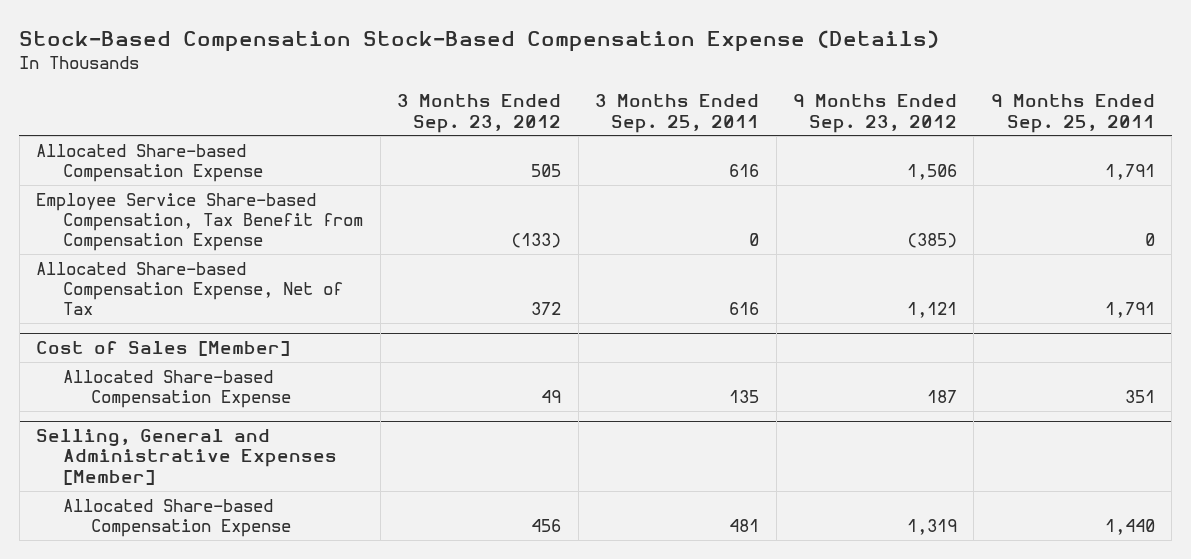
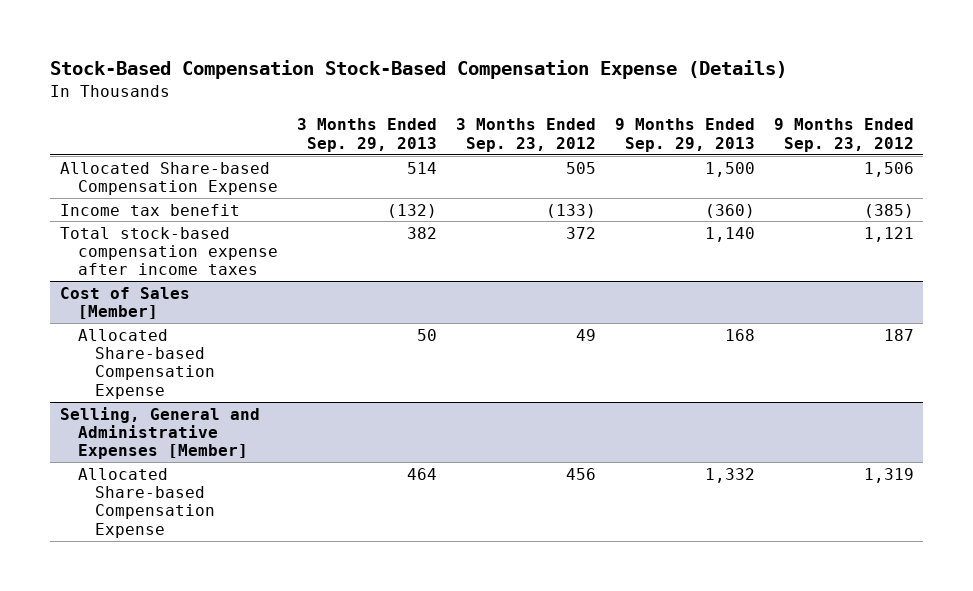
- | 3 Months Ended Sep. 23, 2012 | 3 Months Ended Sep. 25, 2011 | 9 Months Ended Sep. 23, 2012 | 9 Months Ended Sep. 25, 2011
+ | 3 Months Ended Sep. 29, 2013 | 3 Months Ended Sep. 23, 2012 | 9 Months Ended Sep. 29, 2013 | 9 Months Ended Sep. 23, 2012
- Employee Service Share-based Compensation, Tax Benefit from Compensation Expense | (133) | 0 | (385) | 0
- Allocated Share-based Compensation Expense, Net of Tax | 372 | 616 | 1,121 | 1,791
+ Income tax benefit | (132) | (133) | (360) | (385)
+ Total stock-based compensation expense after income taxes | 382 | 372 | 1,140 | 1,121

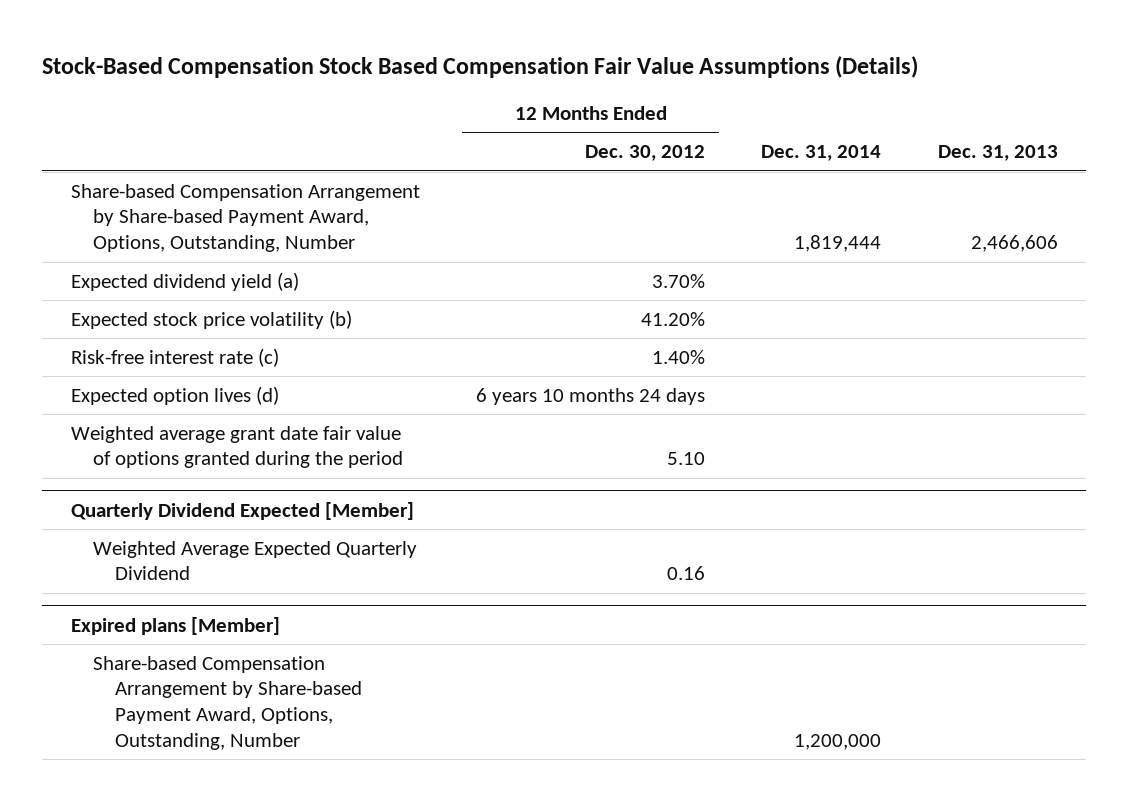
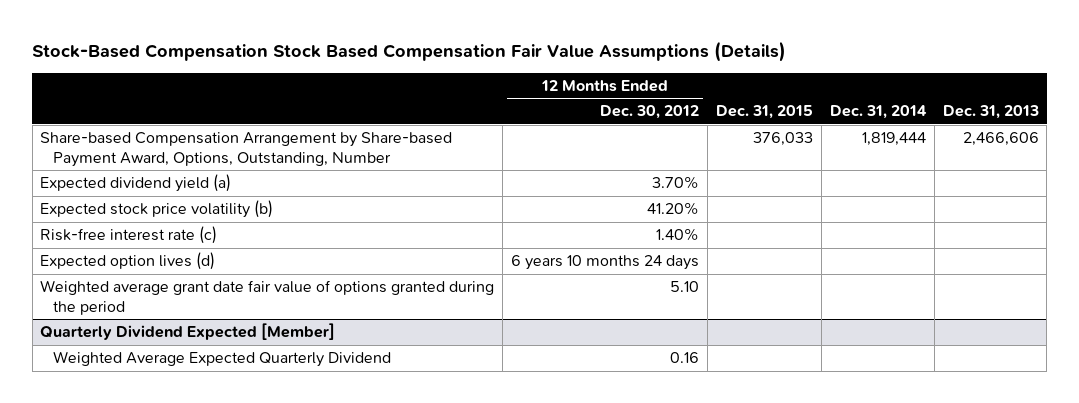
- | 12 Months Ended Dec. 30, 2012 | Dec. 31, 2014 | Dec. 31, 2013
+ | 12 Months Ended Dec. 30, 2012 | Dec. 31, 2015 | Dec. 31, 2014 | Dec. 31, 2013
- Expired plans [Member]
- Share-based Compensation Arrangement by Share-based Payment Award, Options, Outstanding, Number | | 1,200,000 |

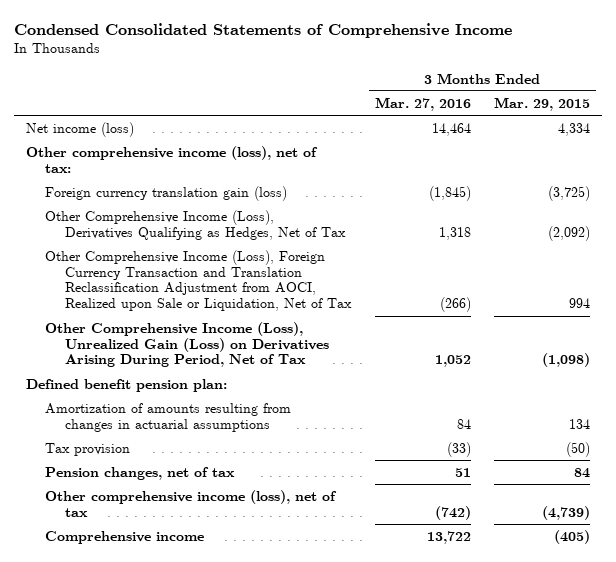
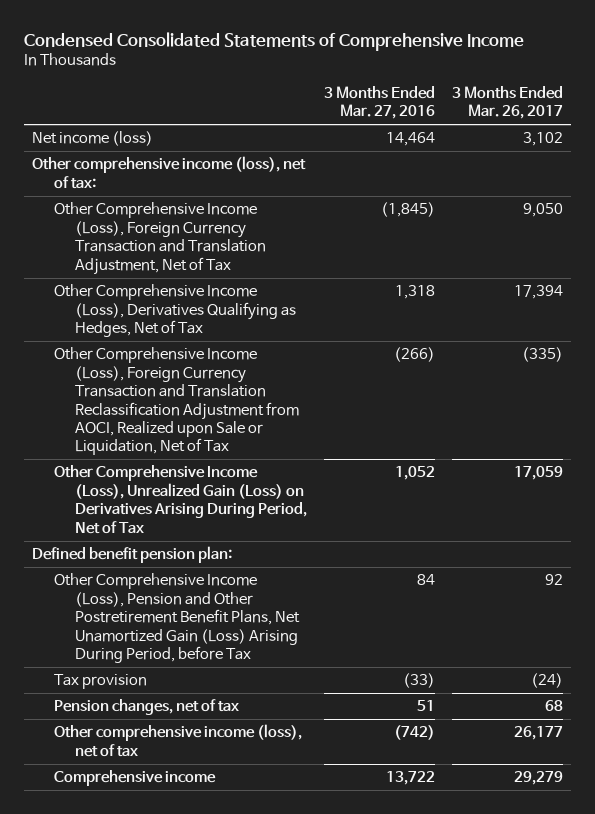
- | 3 Months Ended Mar. 27, 2016 | 3 Months Ended Mar. 29, 2015
+ | 3 Months Ended Mar. 27, 2016 | 3 Months Ended Mar. 26, 2017
- Foreign currency translation gain (loss) | (1,845) | (3,725)
+ Other Comprehensive Income (Loss), Foreign Currency Transaction and Translation Adjustment, Net of Tax | (1,845) | 9,050
- Amortization of amounts resulting from changes in actuarial assumptions | 84 | 134
+ Other Comprehensive Income (Loss), Pension and Other Postretirement Benefit Plans, Net Unamortized Gain (Loss) Arising During Period, before Tax | 84 | 92

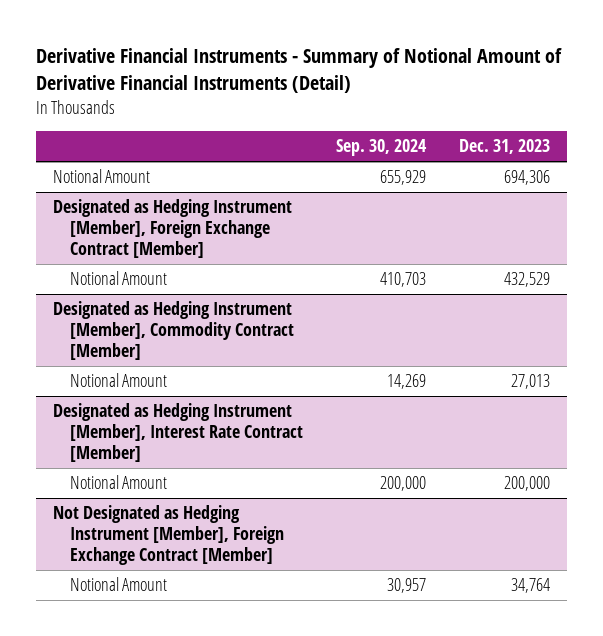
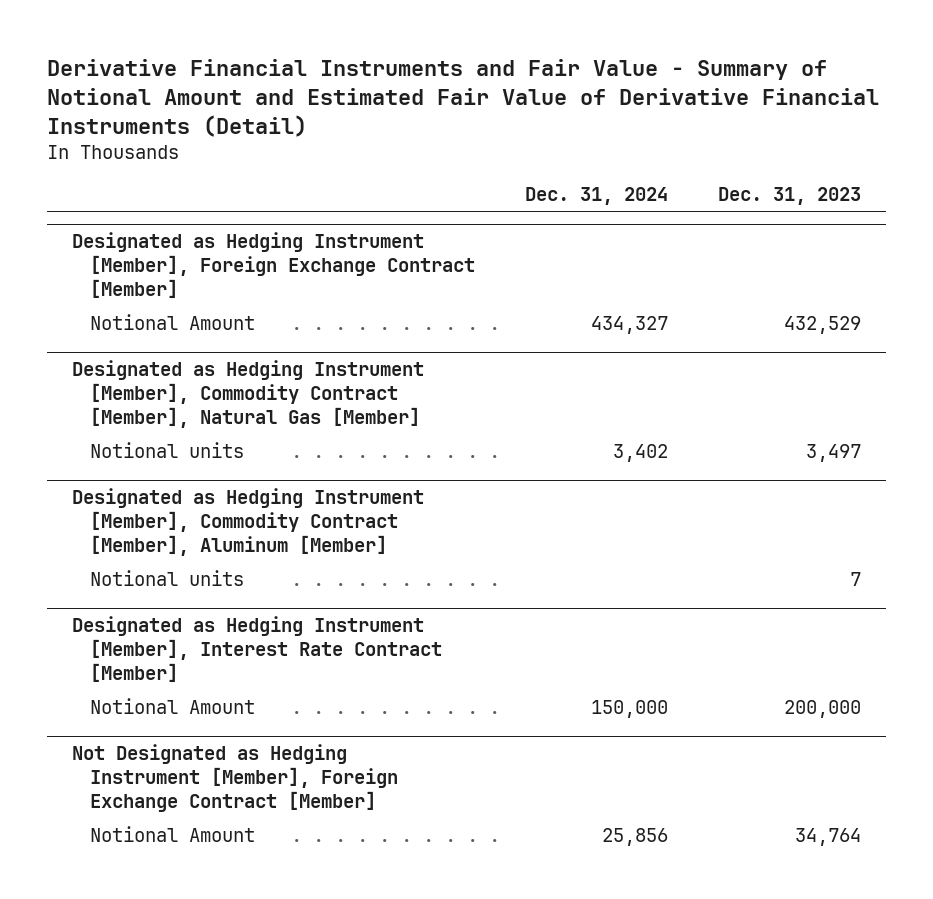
- Derivative Financial Instruments - Summary of Notional Amount of Derivative Financial Instruments (Detail)
+ Derivative Financial Instruments and Fair Value - Summary of Notional Amount and Estimated Fair Value of Derivative Financial Instruments (Detail)
- | Sep. 30, 2024 | Dec. 31, 2023
+ | Dec. 31, 2024 | Dec. 31, 2023
- Notional Amount | 655,929 | 694,306
- Designated as Hedging Instrument [Member], Commodity Contract [Member]
- Notional Amount | 14,269 | 27,013
+ Designated as Hedging Instrument [Member], Commodity Contract [Member], Natural Gas [Member]
+ Notional units | 3,402 | 3,497
+ Designated as Hedging Instrument [Member], Commodity Contract [Member], Aluminum [Member]
+ Notional units | | 7

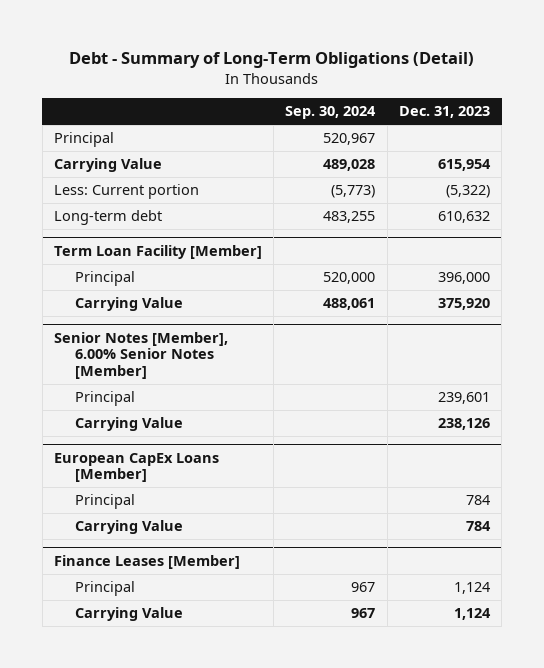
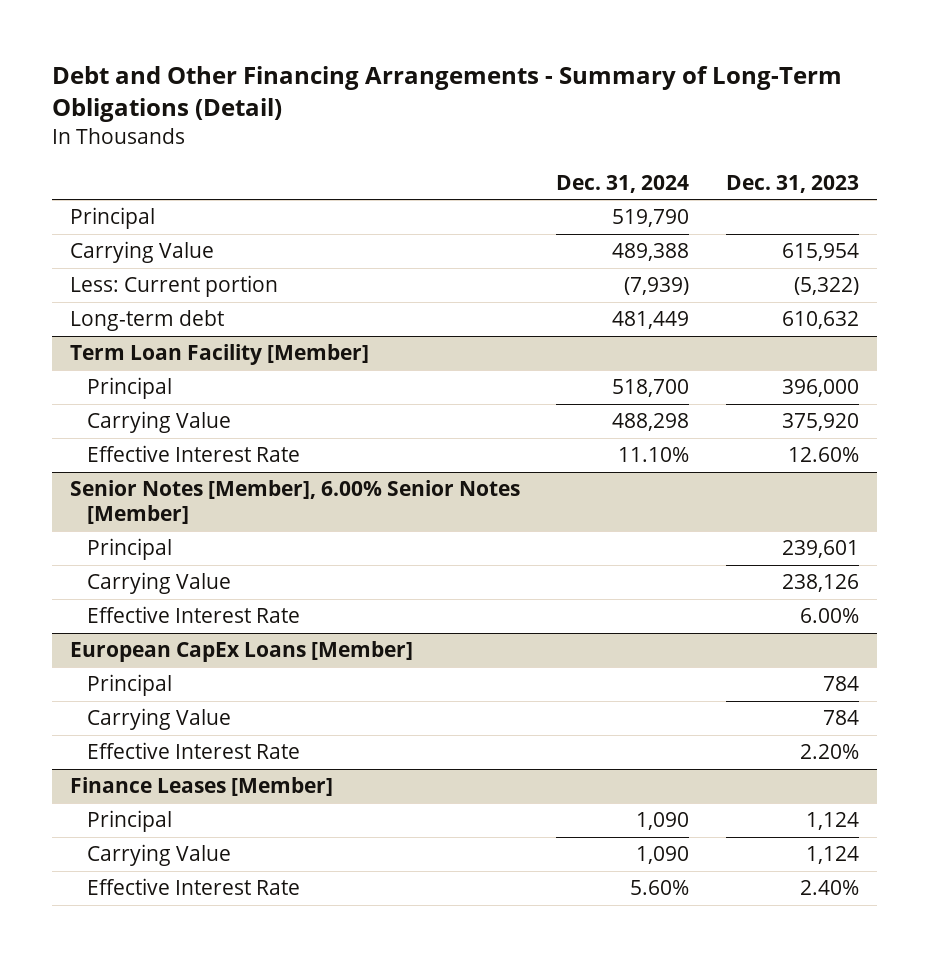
- Debt - Summary of Long-Term Obligations (Detail)
+ Debt and Other Financing Arrangements - Summary of Long-Term Obligations (Detail)
- | Sep. 30, 2024 | Dec. 31, 2023
+ | Dec. 31, 2024 | Dec. 31, 2023
@ Term Loan Facility [Member]
+ Effective Interest Rate | 11.10% | 12.60%
@ Senior Notes [Member], 6.00% Senior Notes [Member]
+ Effective Interest Rate | | 6.00%
@ European CapEx Loans [Member]
+ Effective Interest Rate | | 2.20%
@ Finance Leases [Member]
+ Effective Interest Rate | 5.60% | 2.40%

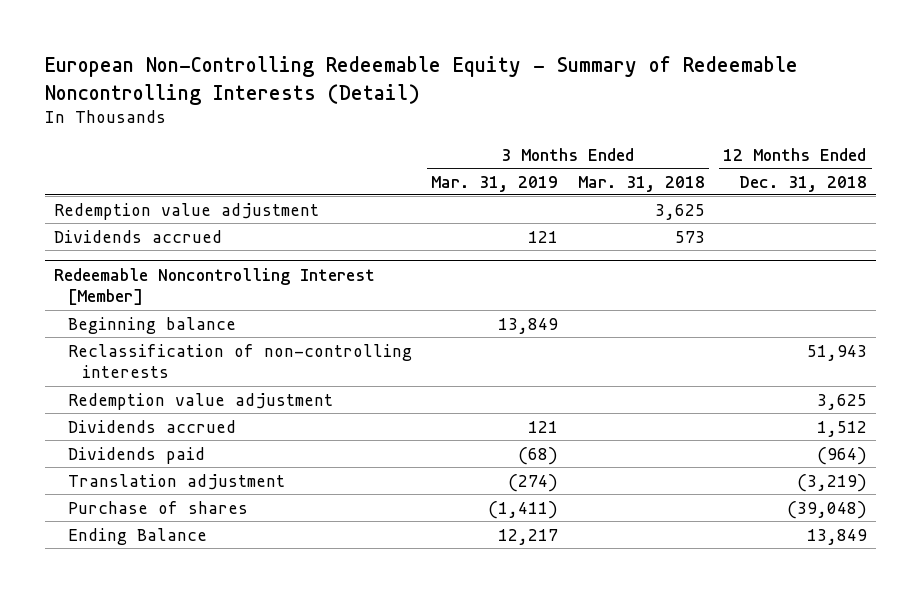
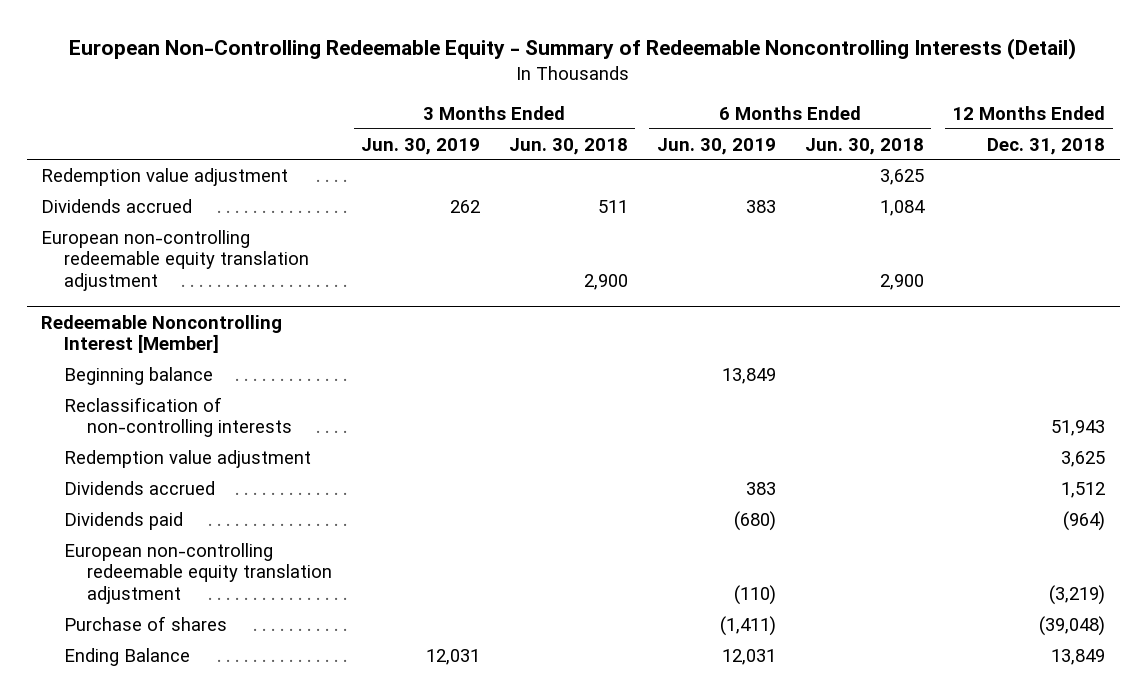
- | 3 Months Ended Mar. 31, 2019 | 3 Months Ended Mar. 31, 2018 | 12 Months Ended Dec. 31, 2018
+ | 3 Months Ended Jun. 30, 2019 | 3 Months Ended Jun. 30, 2018 | 6 Months Ended Jun. 30, 2019 | 6 Months Ended Jun. 30, 2018 | 12 Months Ended Dec. 31, 2018
+ European non-controlling redeemable equity translation adjustment | | 2,900 | | 2,900 |
@ Redeemable Noncontrolling Interest [Member]
- Translation adjustment | (274) | | (3,219)
+ European non-controlling redeemable equity translation adjustment | | | (110) | | (3,219)

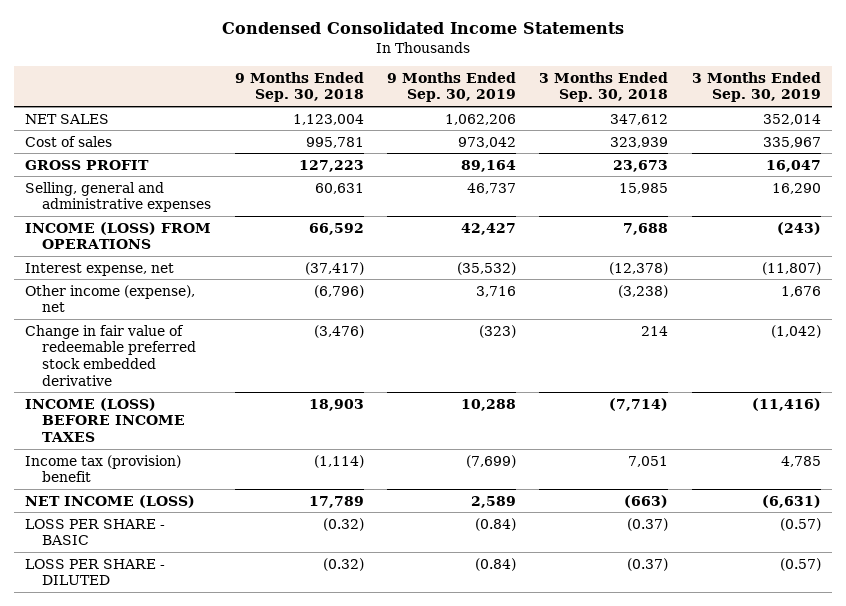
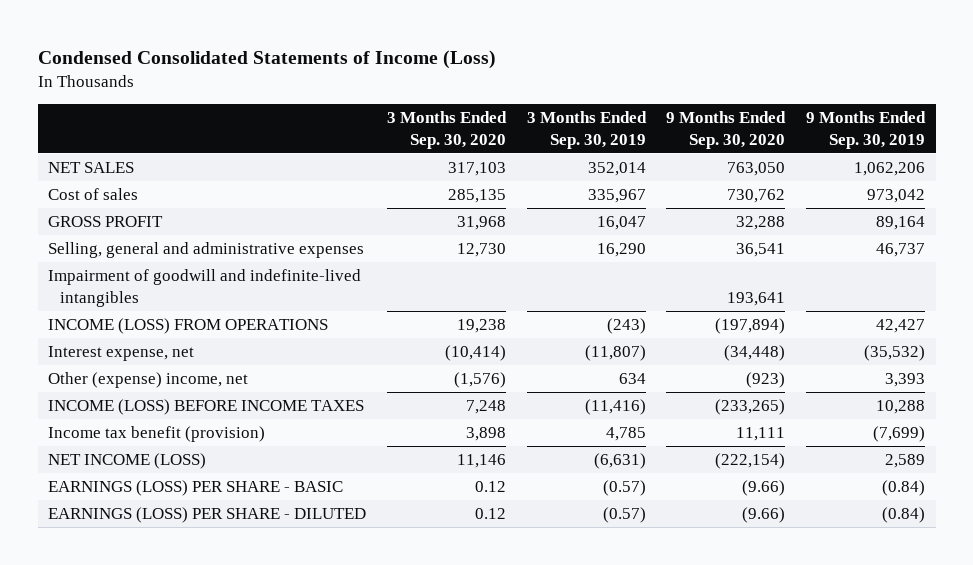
- Condensed Consolidated Income Statements
+ Condensed Consolidated Statements of Income (Loss)
- | 9 Months Ended Sep. 30, 2018 | 9 Months Ended Sep. 30, 2019 | 3 Months Ended Sep. 30, 2018 | 3 Months Ended Sep. 30, 2019
+ | 3 Months Ended Sep. 30, 2020 | 3 Months Ended Sep. 30, 2019 | 9 Months Ended Sep. 30, 2020 | 9 Months Ended Sep. 30, 2019
+ Impairment of goodwill and indefinite-lived intangibles | | | 193,641 |
- Other income (expense), net | (6,796) | 3,716 | (3,238) | 1,676
- Change in fair value of redeemable preferred stock embedded derivative | (3,476) | (323) | 214 | (1,042)
+ Other (expense) income, net | (1,576) | 634 | (923) | 3,393
- Income tax (provision) benefit | (1,114) | (7,699) | 7,051 | 4,785
+ Income tax benefit (provision) | 3,898 | 4,785 | 11,111 | (7,699)
- LOSS PER SHARE - BASIC | (0.32) | (0.84) | (0.37) | (0.57)
- LOSS PER SHARE - DILUTED | (0.32) | (0.84) | (0.37) | (0.57)
+ EARNINGS (LOSS) PER SHARE - BASIC | 0.12 | (0.57) | (9.66) | (0.84)
+ EARNINGS (LOSS) PER SHARE - DILUTED | 0.12 | (0.57) | (9.66) | (0.84)

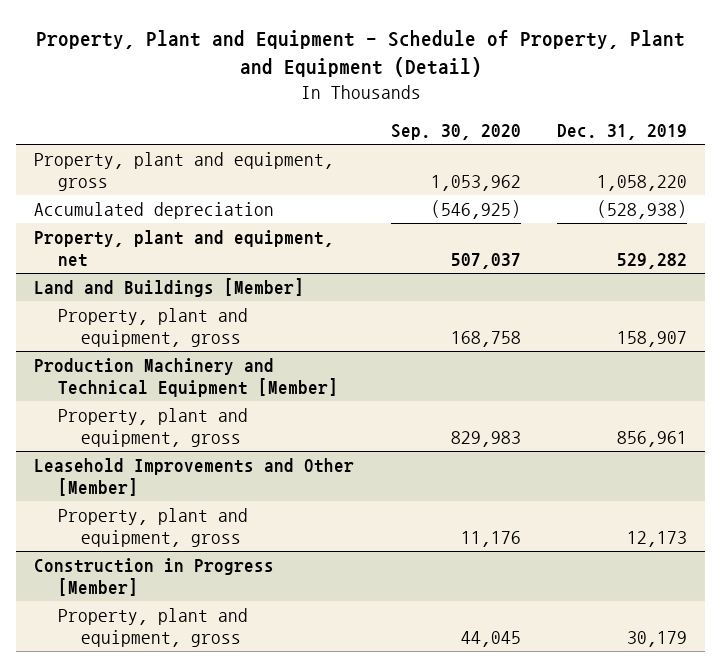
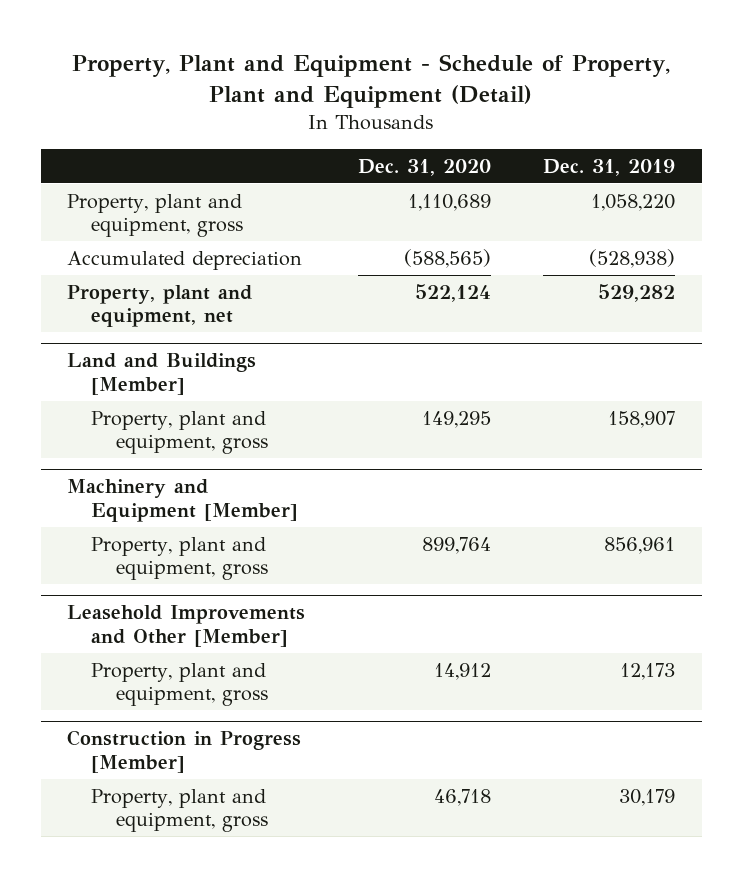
- | Sep. 30, 2020 | Dec. 31, 2019
+ | Dec. 31, 2020 | Dec. 31, 2019
- Production Machinery and Technical Equipment [Member]
+ Machinery and Equipment [Member]

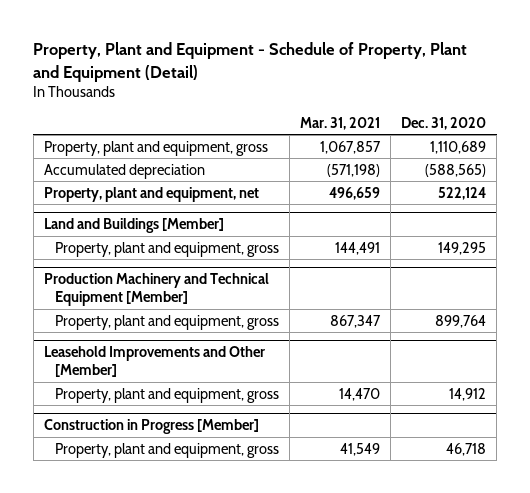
- | Dec. 31, 2020 | Dec. 31, 2019
+ | Mar. 31, 2021 | Dec. 31, 2020
- Machinery and Equipment [Member]
+ Production Machinery and Technical Equipment [Member]

